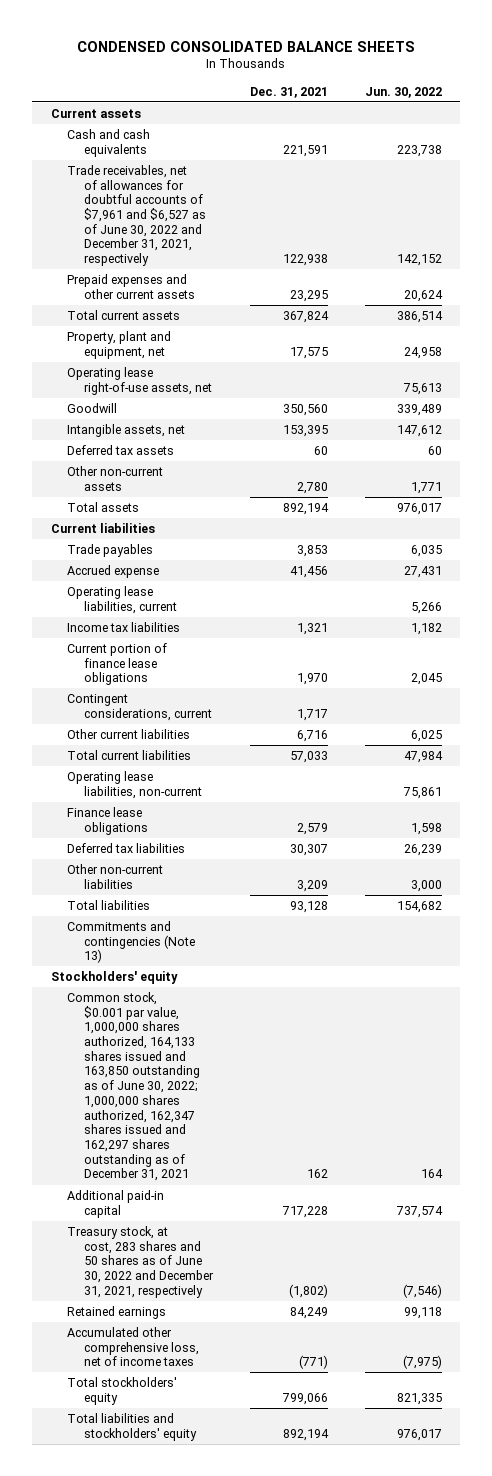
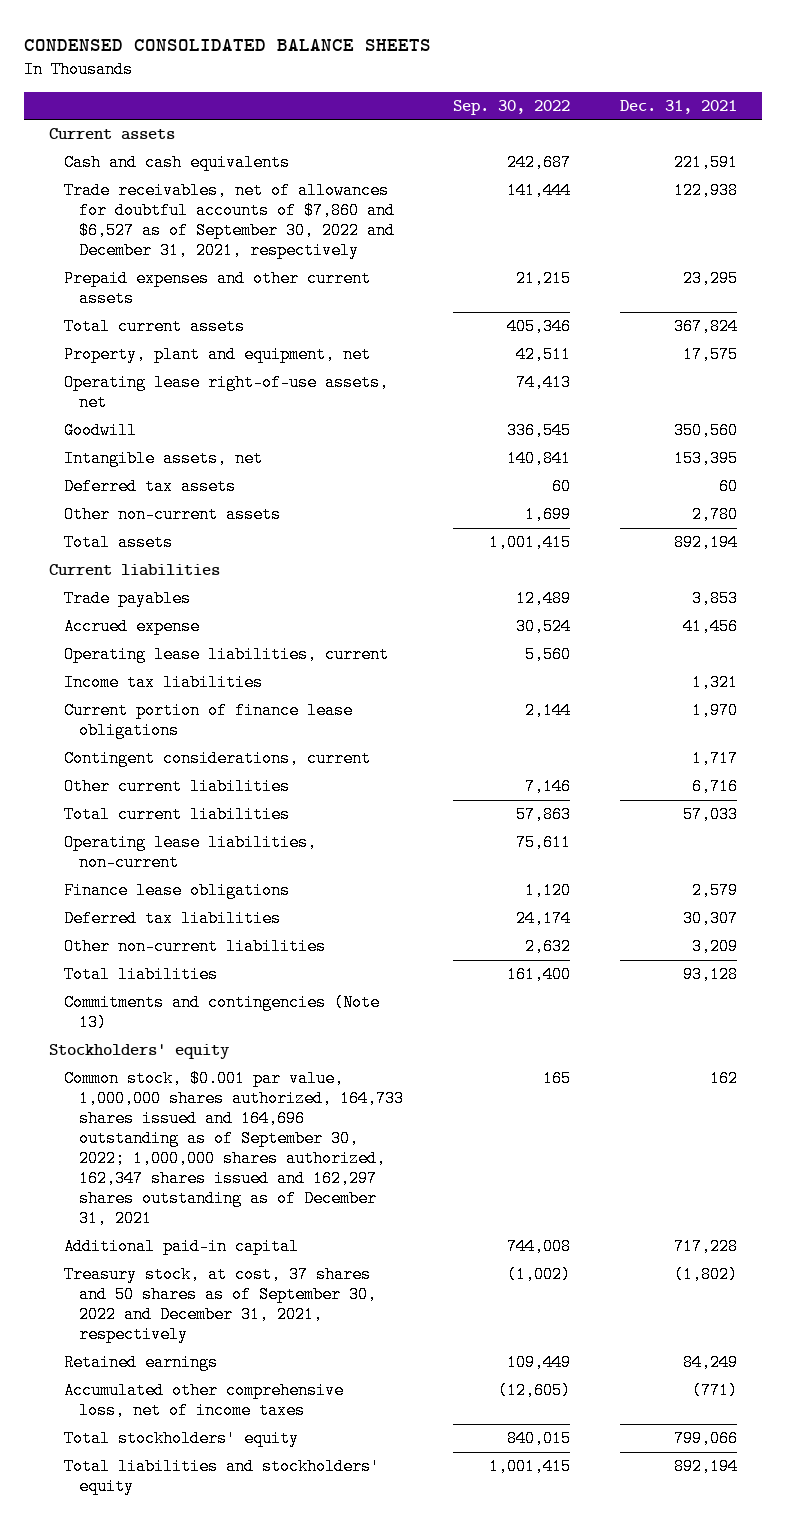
- | Dec. 31, 2021 | Jun. 30, 2022
+ | Sep. 30, 2022 | Dec. 31, 2021
- Trade receivables, net of allowances for doubtful accounts of $7,961 and $6,527 as of June 30, 2022 and December 31, 2021, respectively | 122,938 | 142,152
+ Trade receivables, net of allowances for doubtful accounts of $7,860 and $6,527 as of September 30, 2022 and December 31, 2021, respectively | 141,444 | 122,938
- Common stock, $0.001 par value, 1,000,000 shares authorized, 164,133 shares issued and 163,850 outstanding as of June 30, 2022; 1,000,000 shares authorized, 162,347 shares issued and 162,297 shares outstanding as of December 31, 2021 | 162 | 164
+ Common stock, $0.001 par value, 1,000,000 shares authorized, 164,733 shares issued and 164,696 outstanding as of September 30, 2022; 1,000,000 shares authorized, 162,347 shares issued and 162,297 shares outstanding as of December 31, 2021 | 165 | 162
- Treasury stock, at cost, 283 shares and 50 shares as of June 30, 2022 and December 31, 2021, respectively | (1,802) | (7,546)
+ Treasury stock, at cost, 37 shares and 50 shares as of September 30, 2022 and December 31, 2021, respectively | (1,002) | (1,802)

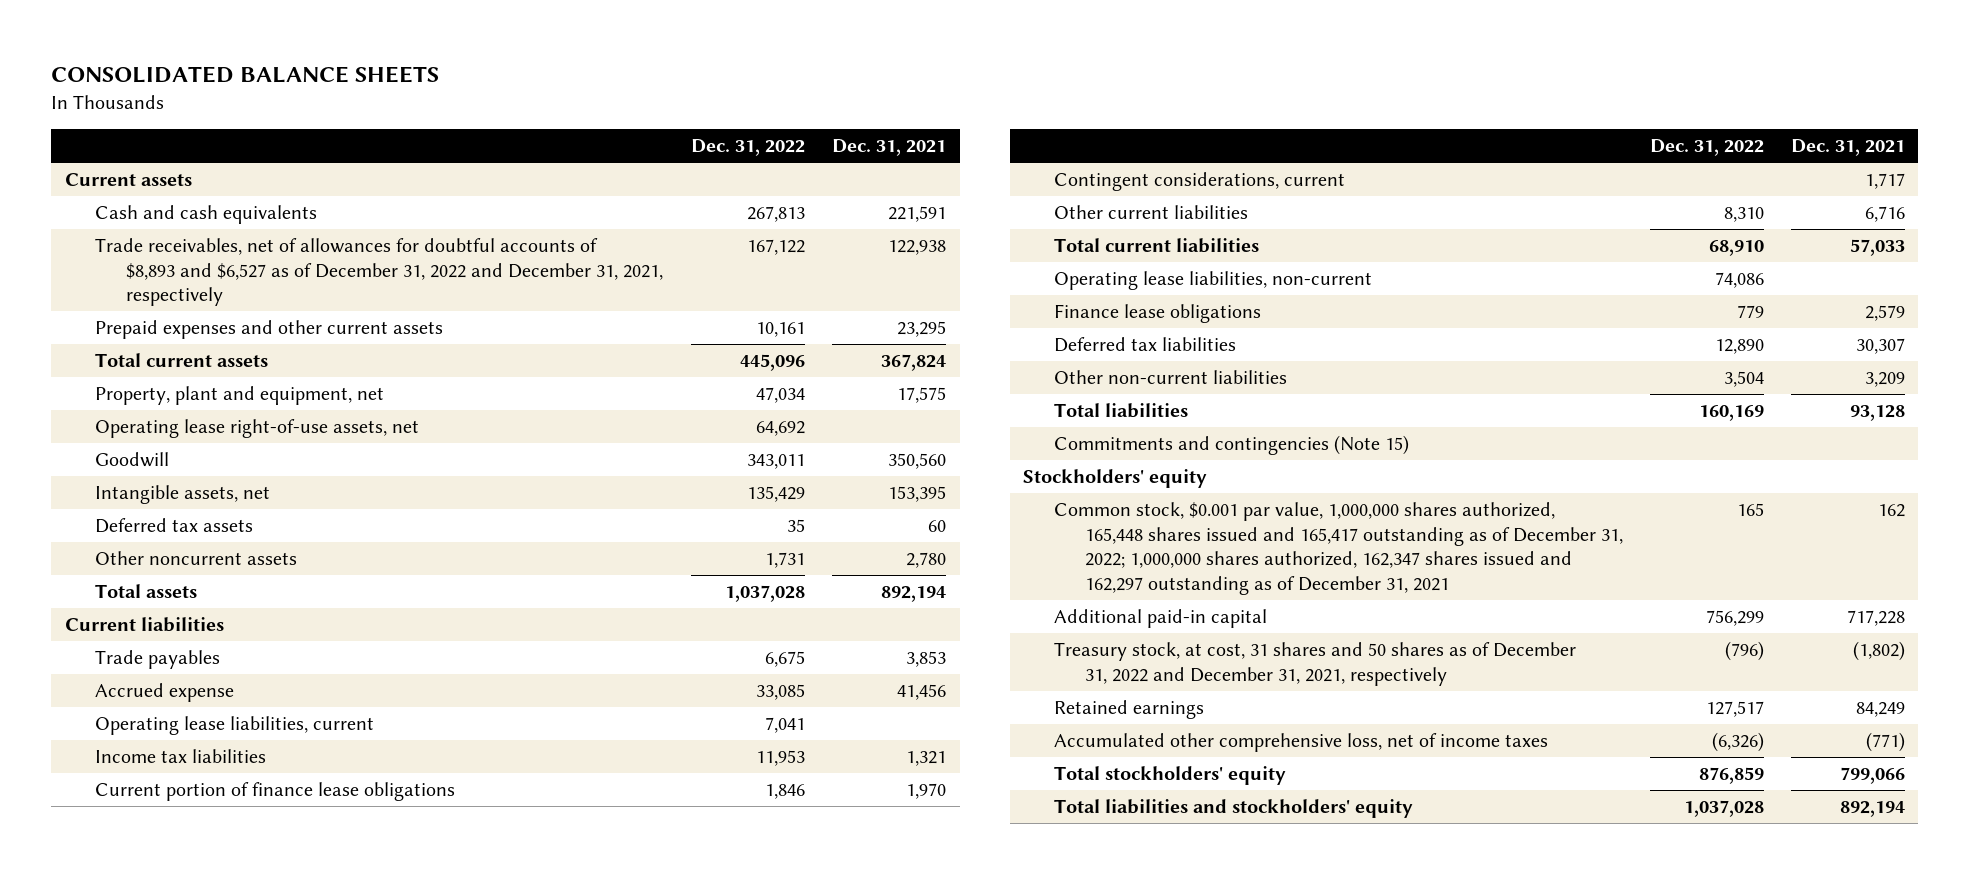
- CONDENSED CONSOLIDATED BALANCE SHEETS
+ CONSOLIDATED BALANCE SHEETS
- | Sep. 30, 2022 | Dec. 31, 2021
+ | Dec. 31, 2022 | Dec. 31, 2021
- Trade receivables, net of allowances for doubtful accounts of $7,860 and $6,527 as of September 30, 2022 and December 31, 2021, respectively | 141,444 | 122,938
+ Trade receivables, net of allowances for doubtful accounts of $8,893 and $6,527 as of December 31, 2022 and December 31, 2021, respectively | 167,122 | 122,938
- Other non-current assets | 1,699 | 2,780
+ Other noncurrent assets | 1,731 | 2,780
- Commitments and contingencies (Note 13)
+ Commitments and contingencies (Note 15)
- Common stock, $0.001 par value, 1,000,000 shares authorized, 164,733 shares issued and 164,696 outstanding as of September 30, 2022; 1,000,000 shares authorized, 162,347 shares issued and 162,297 shares outstanding as of December 31, 2021 | 165 | 162
+ Common stock, $0.001 par value, 1,000,000 shares authorized, 165,448 shares issued and 165,417 outstanding as of December 31, 2022; 1,000,000 shares authorized, 162,347 shares issued and 162,297 outstanding as of December 31, 2021 | 165 | 162
- Treasury stock, at cost, 37 shares and 50 shares as of September 30, 2022 and December 31, 2021, respectively | (1,002) | (1,802)
+ Treasury stock, at cost, 31 shares and 50 shares as of December 31, 2022 and December 31, 2021, respectively | (796) | (1,802)

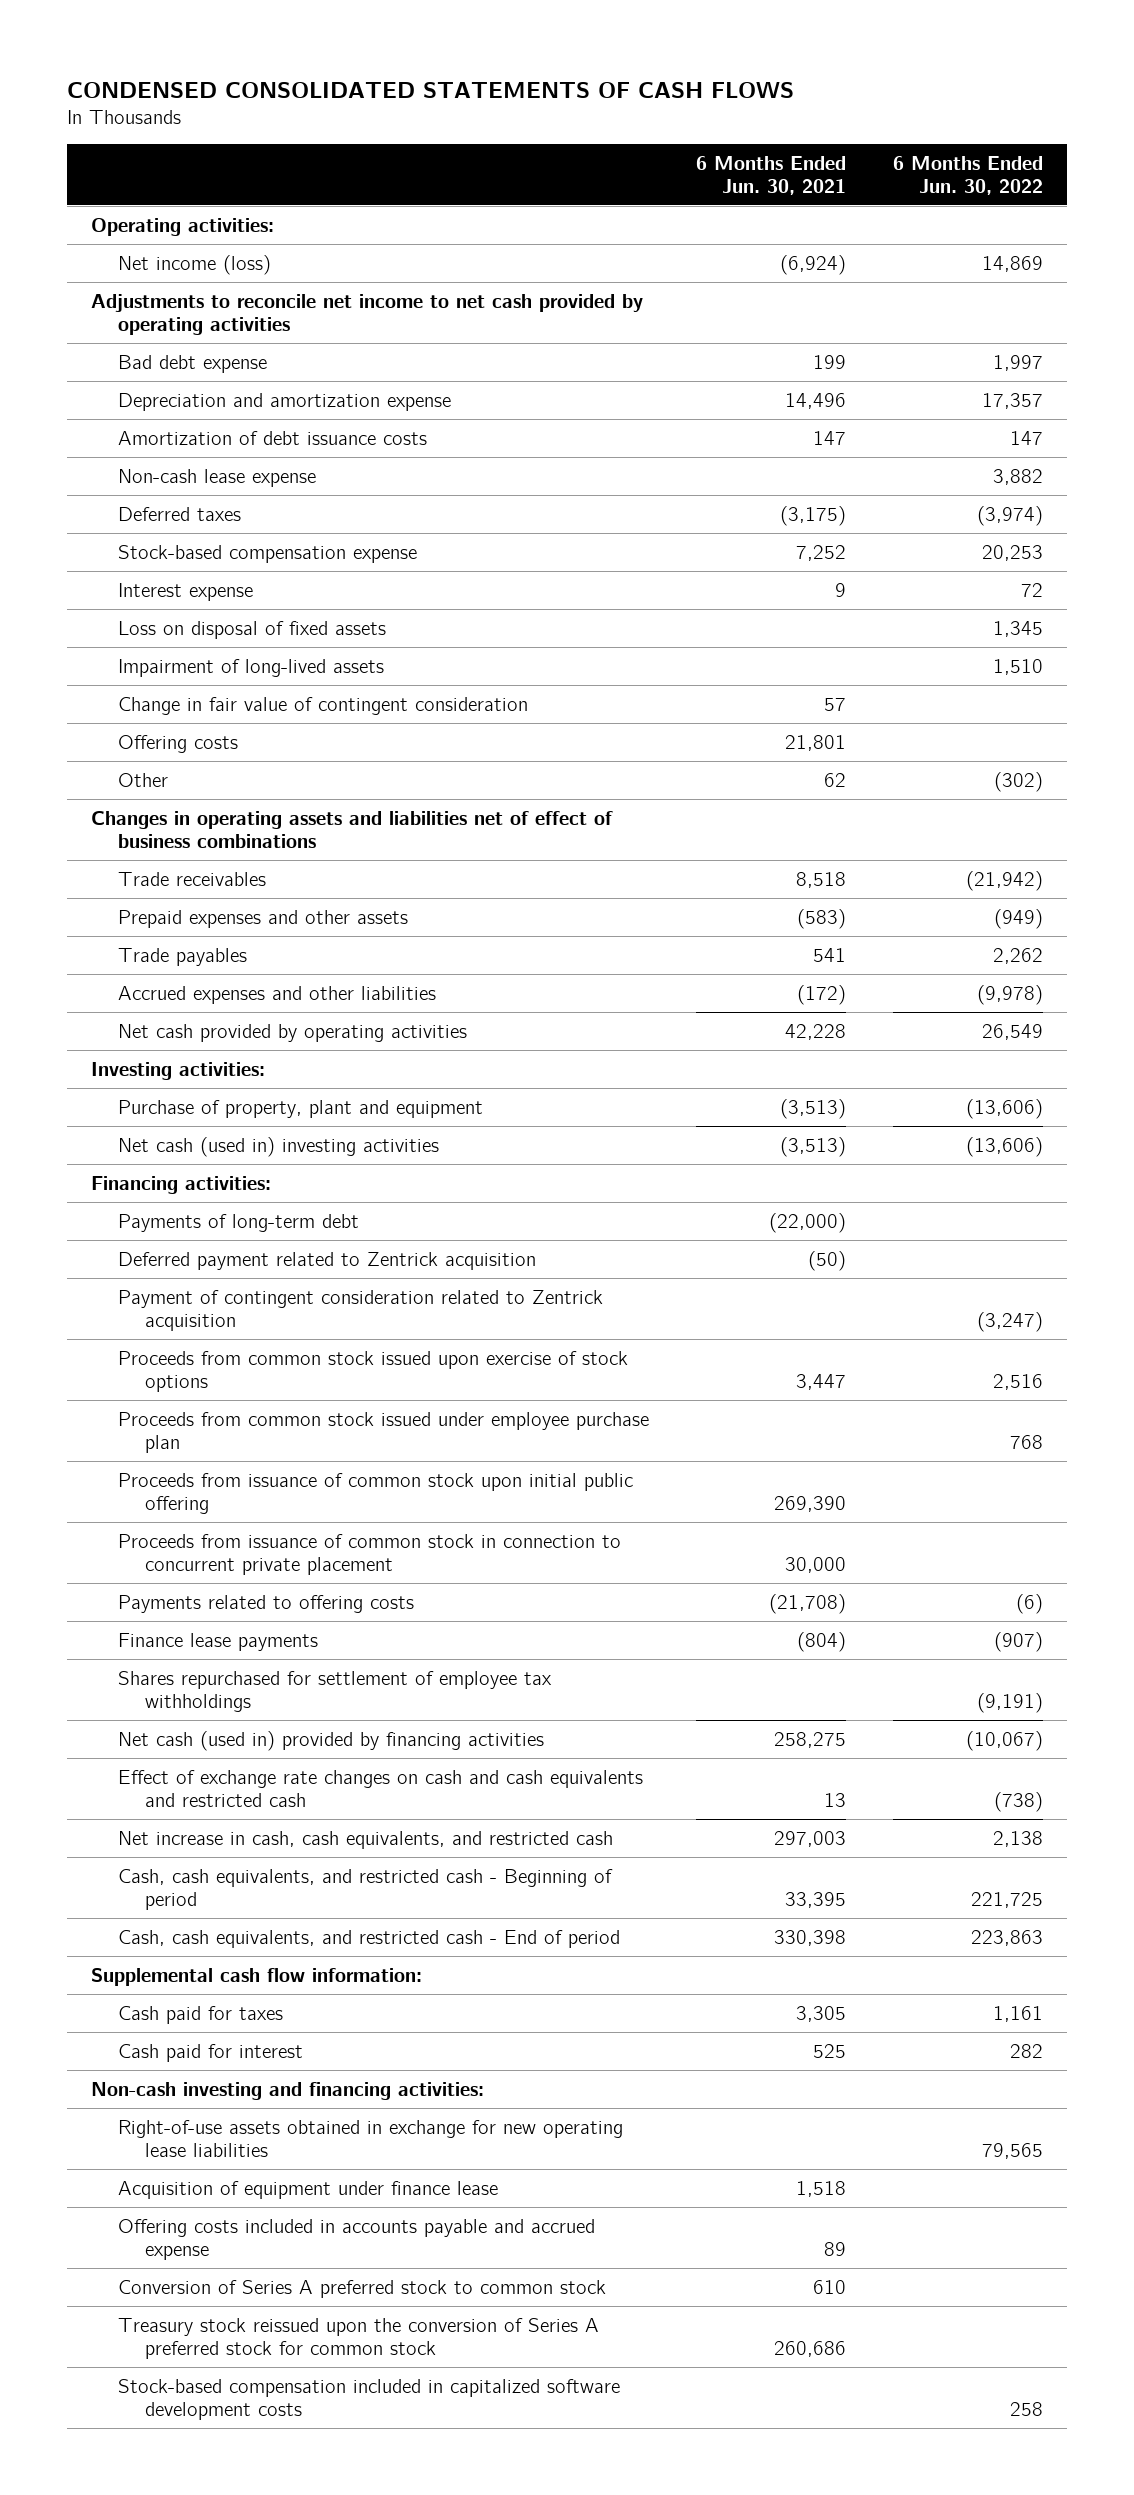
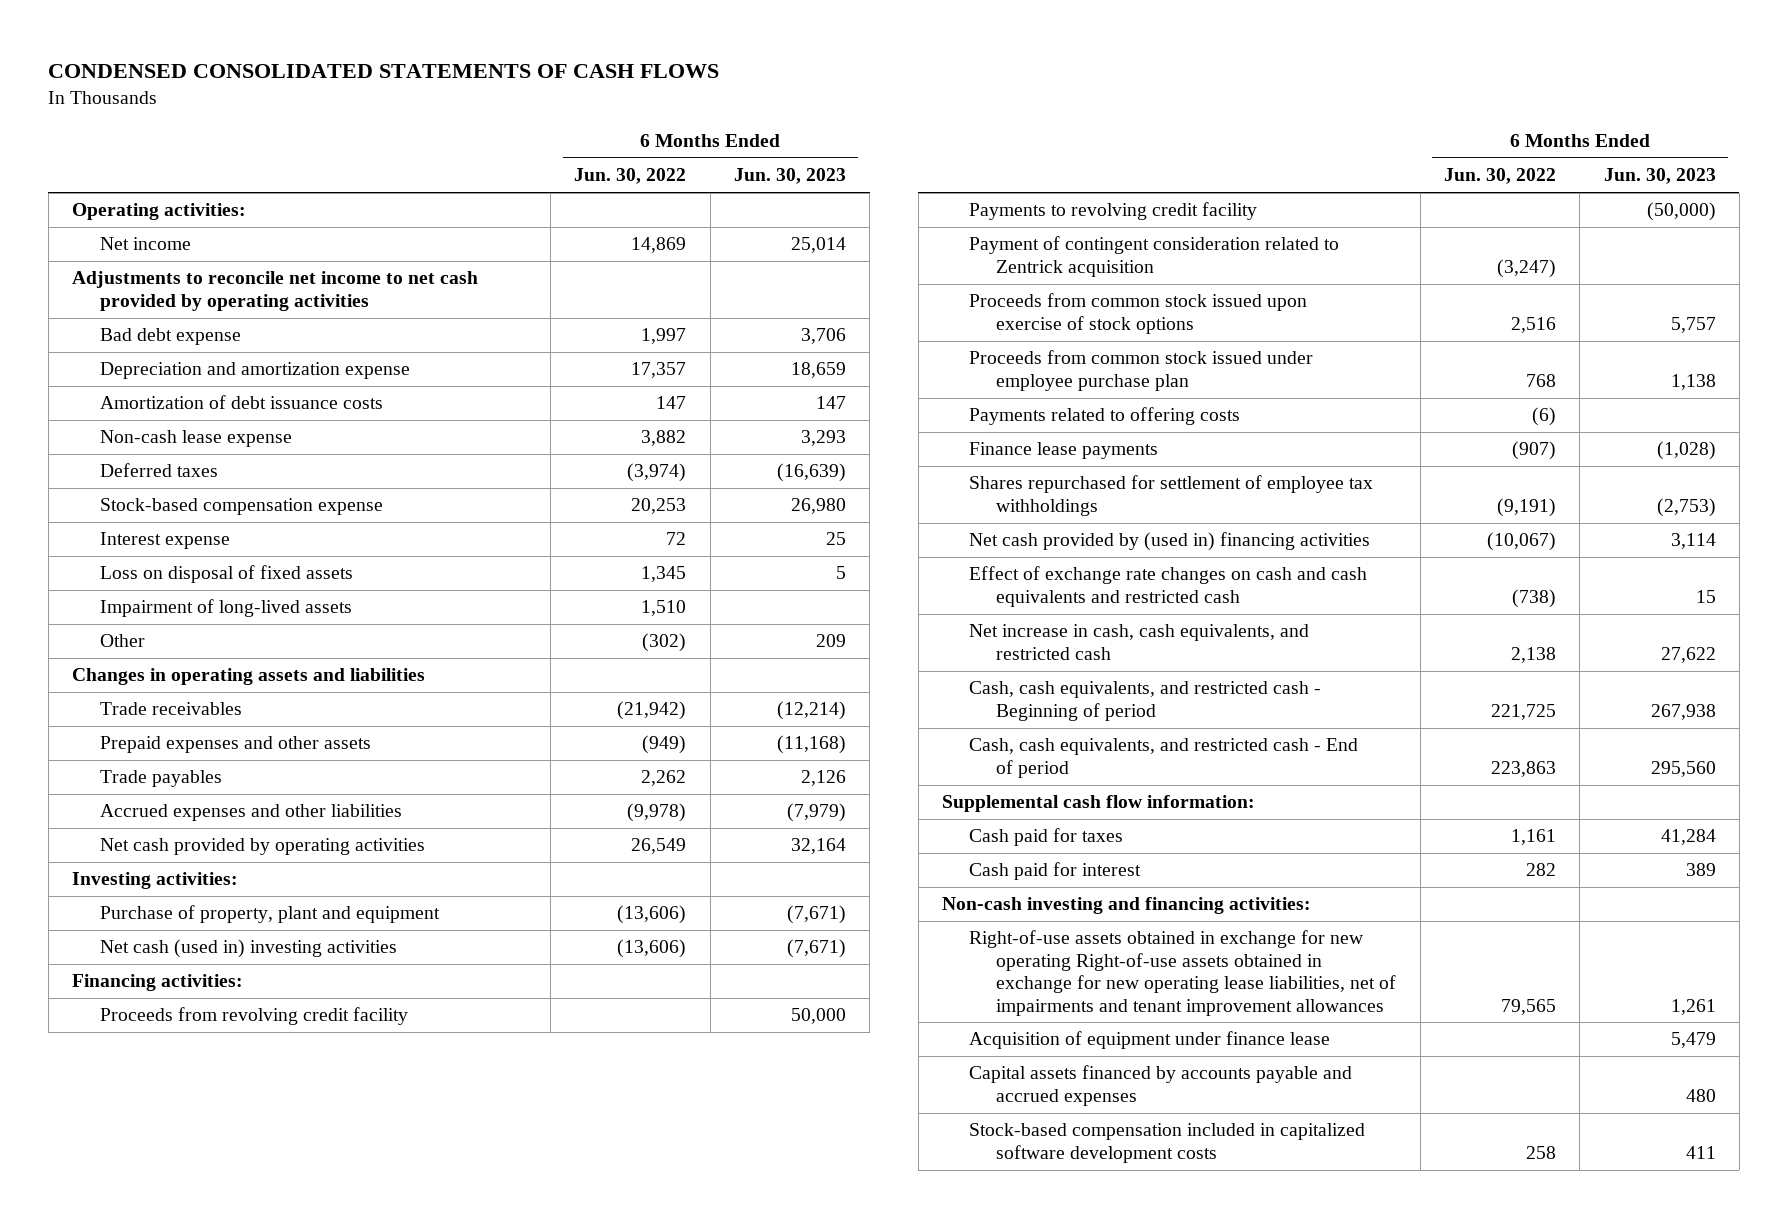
- | 6 Months Ended Jun. 30, 2021 | 6 Months Ended Jun. 30, 2022
+ | 6 Months Ended Jun. 30, 2022 | 6 Months Ended Jun. 30, 2023
- Net income (loss) | (6,924) | 14,869
+ Net income | 14,869 | 25,014
- Change in fair value of contingent consideration | 57 |
- Offering costs | 21,801 |
- Changes in operating assets and liabilities net of effect of business combinations
+ Changes in operating assets and liabilities
- Payments of long-term debt | (22,000) |
- Deferred payment related to Zentrick acquisition | (50) |
+ Proceeds from revolving credit facility | | 50,000
+ Payments to revolving credit facility | | (50,000)
- Proceeds from issuance of common stock upon initial public offering | 269,390 |
- Proceeds from issuance of common stock in connection to concurrent private placement | 30,000 |
- Net cash (used in) provided by financing activities | 258,275 | (10,067)
+ Net cash provided by (used in) financing activities | (10,067) | 3,114
- Right-of-use assets obtained in exchange for new operating lease liabilities | | 79,565
+ Right-of-use assets obtained in exchange for new operating Right-of-use assets obtained in exchange for new operating lease liabilities, net of impairments and tenant improvement allowances | 79,565 | 1,261
- Offering costs included in accounts payable and accrued expense | 89 |
- Conversion of Series A preferred stock to common stock | 610 |
- Treasury stock reissued upon the conversion of Series A preferred stock for common stock | 260,686 |
+ Capital assets financed by accounts payable and accrued expenses | | 480

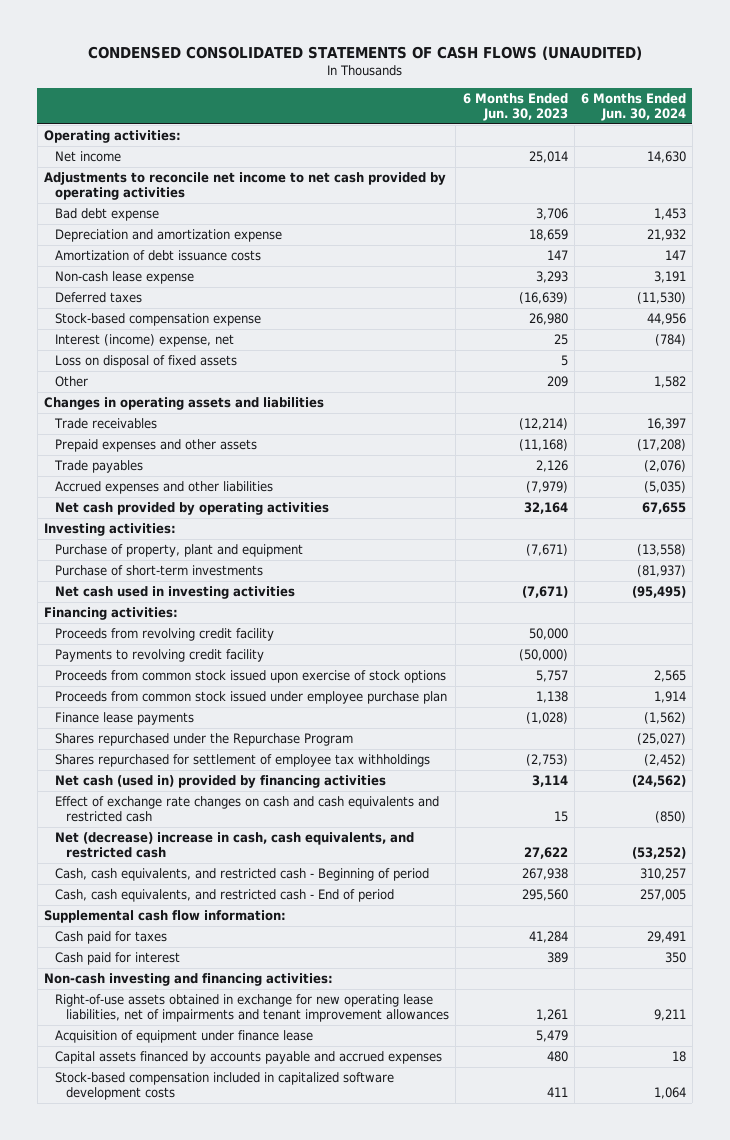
- CONDENSED CONSOLIDATED STATEMENTS OF CASH FLOWS
+ CONDENSED CONSOLIDATED STATEMENTS OF CASH FLOWS (UNAUDITED)
- | 6 Months Ended Jun. 30, 2022 | 6 Months Ended Jun. 30, 2023
+ | 6 Months Ended Jun. 30, 2023 | 6 Months Ended Jun. 30, 2024
- Interest expense | 72 | 25
+ Interest (income) expense, net | 25 | (784)
- Impairment of long-lived assets | 1,510 |
- Net cash (used in) investing activities | (13,606) | (7,671)
+ Purchase of short-term investments | | (81,937)
+ Net cash used in investing activities | (7,671) | (95,495)
- Payment of contingent consideration related to Zentrick acquisition | (3,247) |
- Payments related to offering costs | (6) |
+ Shares repurchased under the Repurchase Program | | (25,027)
- Net cash provided by (used in) financing activities | (10,067) | 3,114
+ Net cash (used in) provided by financing activities | 3,114 | (24,562)
- Net increase in cash, cash equivalents, and restricted cash | 2,138 | 27,622
+ Net (decrease) increase in cash, cash equivalents, and restricted cash | 27,622 | (53,252)
- Right-of-use assets obtained in exchange for new operating Right-of-use assets obtained in exchange for new operating lease liabilities, net of impairments and tenant improvement allowances | 79,565 | 1,261
+ Right-of-use assets obtained in exchange for new operating lease liabilities, net of impairments and tenant improvement allowances | 1,261 | 9,211

